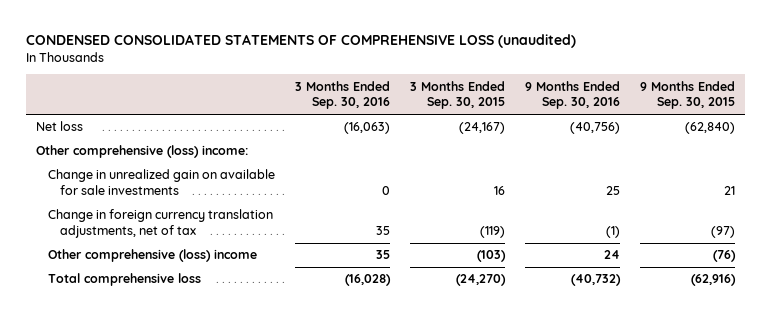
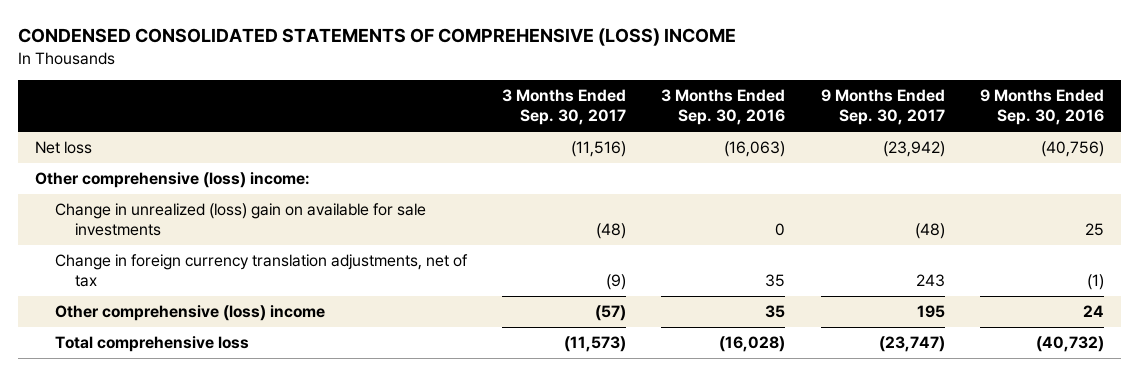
- CONDENSED CONSOLIDATED STATEMENTS OF COMPREHENSIVE LOSS (unaudited)
+ CONDENSED CONSOLIDATED STATEMENTS OF COMPREHENSIVE (LOSS) INCOME
- | 3 Months Ended Sep. 30, 2016 | 3 Months Ended Sep. 30, 2015 | 9 Months Ended Sep. 30, 2016 | 9 Months Ended Sep. 30, 2015
+ | 3 Months Ended Sep. 30, 2017 | 3 Months Ended Sep. 30, 2016 | 9 Months Ended Sep. 30, 2017 | 9 Months Ended Sep. 30, 2016
- Change in unrealized gain on available for sale investments | 0 | 16 | 25 | 21
+ Change in unrealized (loss) gain on available for sale investments | (48) | 0 | (48) | 25

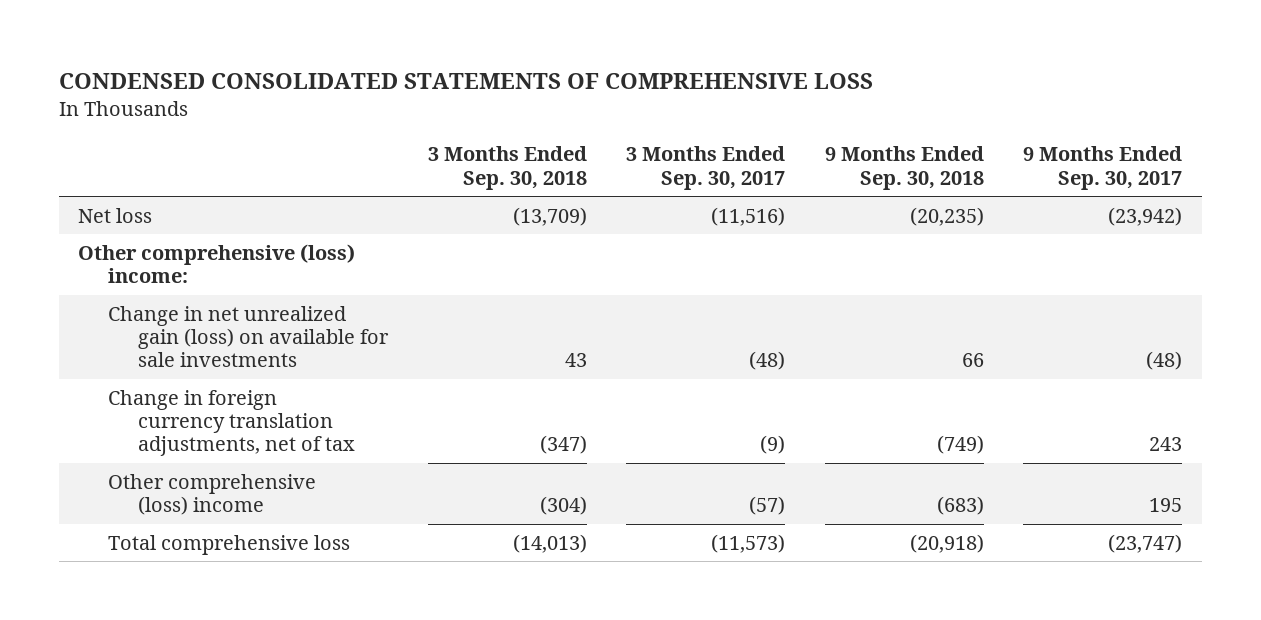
- CONDENSED CONSOLIDATED STATEMENTS OF COMPREHENSIVE (LOSS) INCOME
+ CONDENSED CONSOLIDATED STATEMENTS OF COMPREHENSIVE LOSS
- | 3 Months Ended Sep. 30, 2017 | 3 Months Ended Sep. 30, 2016 | 9 Months Ended Sep. 30, 2017 | 9 Months Ended Sep. 30, 2016
+ | 3 Months Ended Sep. 30, 2018 | 3 Months Ended Sep. 30, 2017 | 9 Months Ended Sep. 30, 2018 | 9 Months Ended Sep. 30, 2017
- Change in unrealized (loss) gain on available for sale investments | (48) | 0 | (48) | 25
+ Change in net unrealized gain (loss) on available for sale investments | 43 | (48) | 66 | (48)

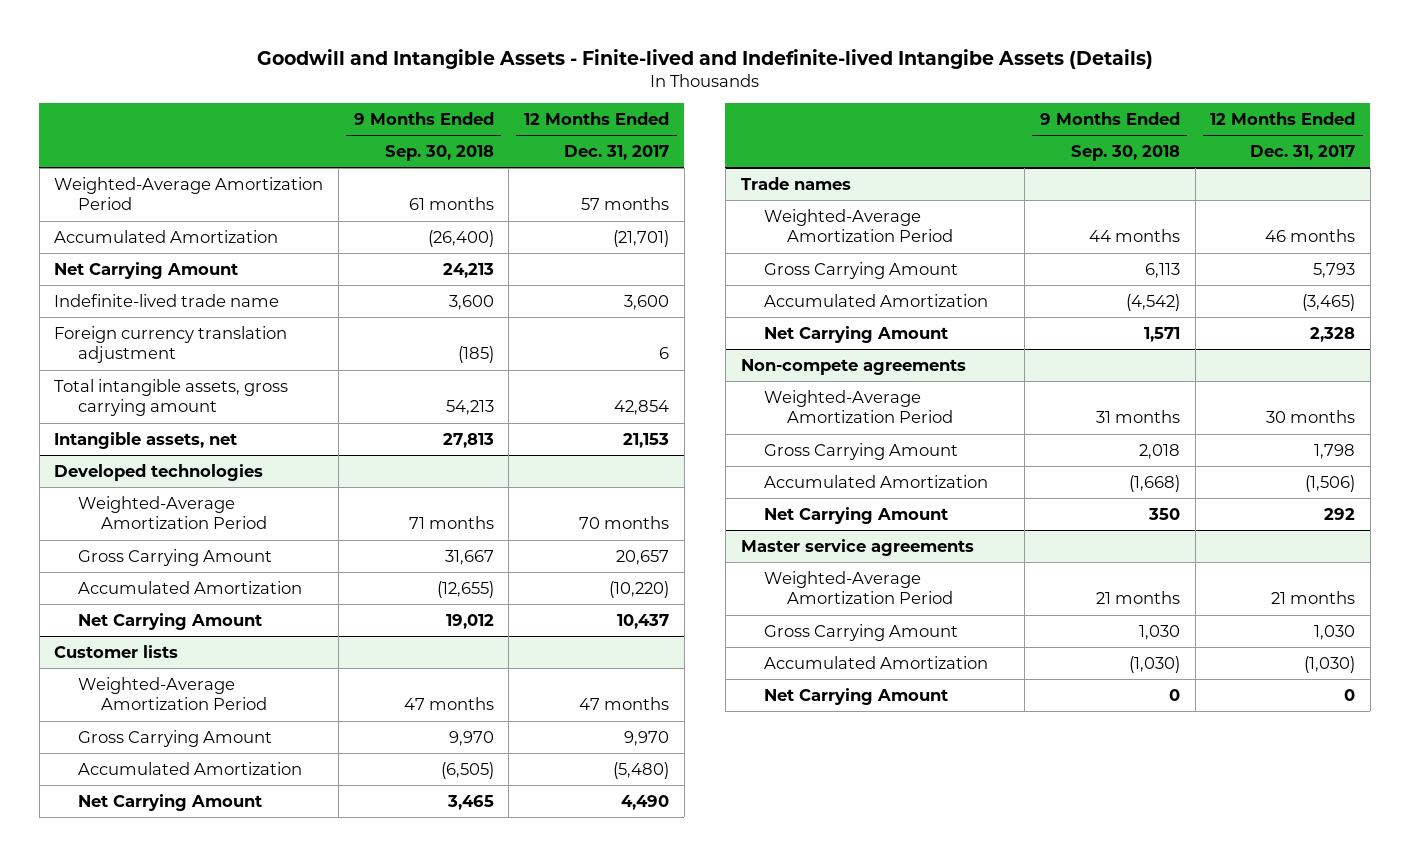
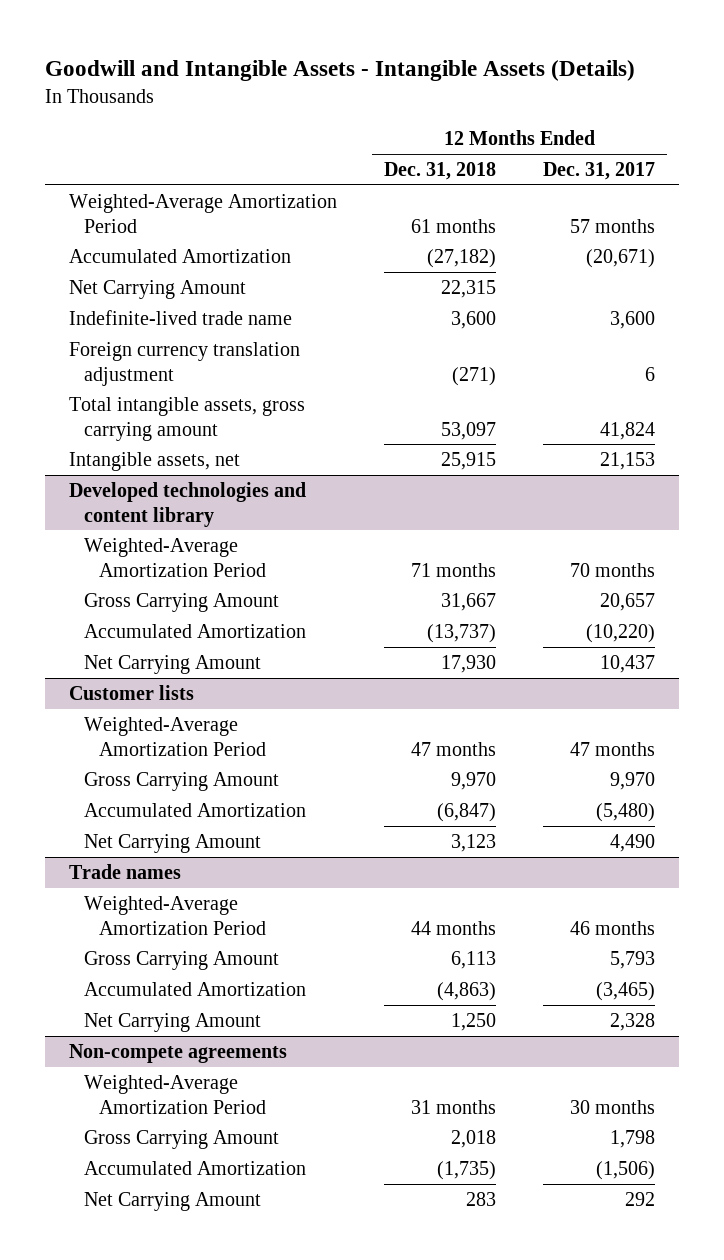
- Goodwill and Intangible Assets - Finite-lived and Indefinite-lived Intangibe Assets (Details)
+ Goodwill and Intangible Assets - Intangible Assets (Details)
- | 9 Months Ended Sep. 30, 2018 | 12 Months Ended Dec. 31, 2017
+ | 12 Months Ended Dec. 31, 2018 | 12 Months Ended Dec. 31, 2017
- Accumulated Amortization | (26,400) | (21,701)
+ Accumulated Amortization | (27,182) | (20,671)
- Total intangible assets, gross carrying amount | 54,213 | 42,854
+ Total intangible assets, gross carrying amount | 53,097 | 41,824
- Developed technologies
+ Developed technologies and content library
- Master service agreements
- Weighted-Average Amortization Period | 21 months | 21 months
- Gross Carrying Amount | 1,030 | 1,030
- Accumulated Amortization | (1,030) | (1,030)
- Net Carrying Amount | 0 | 0

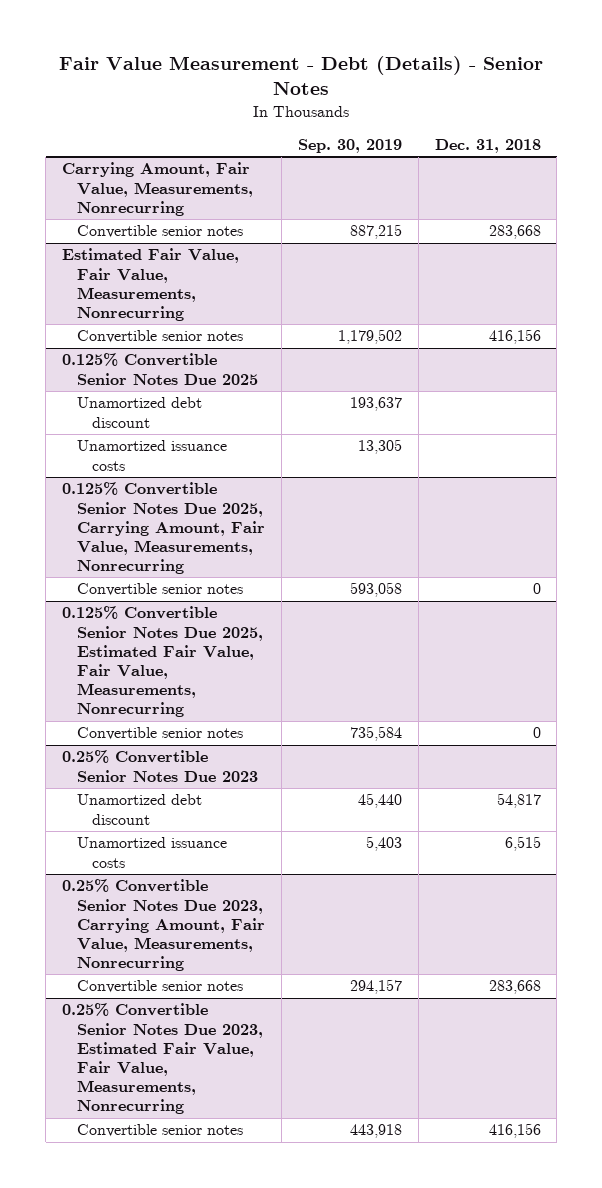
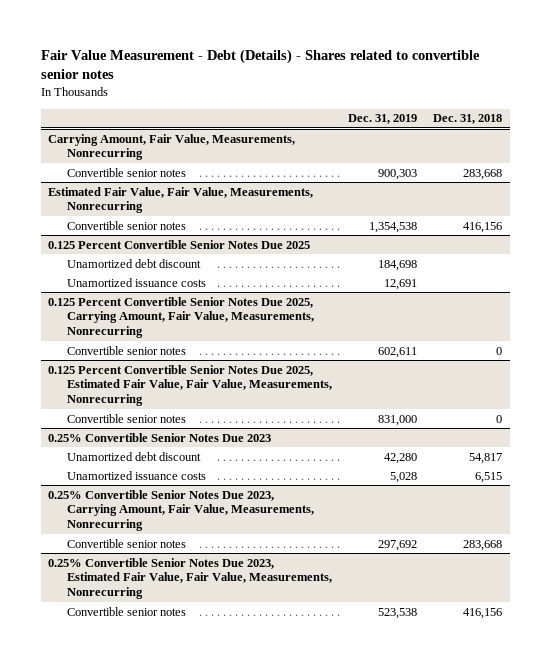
- Fair Value Measurement - Debt (Details) - Senior Notes
+ Fair Value Measurement - Debt (Details) - Shares related to convertible senior notes
- | Sep. 30, 2019 | Dec. 31, 2018
+ | Dec. 31, 2019 | Dec. 31, 2018
- 0.125% Convertible Senior Notes Due 2025
+ 0.125 Percent Convertible Senior Notes Due 2025
- 0.125% Convertible Senior Notes Due 2025, Carrying Amount, Fair Value, Measurements, Nonrecurring
+ 0.125 Percent Convertible Senior Notes Due 2025, Carrying Amount, Fair Value, Measurements, Nonrecurring
- 0.125% Convertible Senior Notes Due 2025, Estimated Fair Value, Fair Value, Measurements, Nonrecurring
+ 0.125 Percent Convertible Senior Notes Due 2025, Estimated Fair Value, Fair Value, Measurements, Nonrecurring

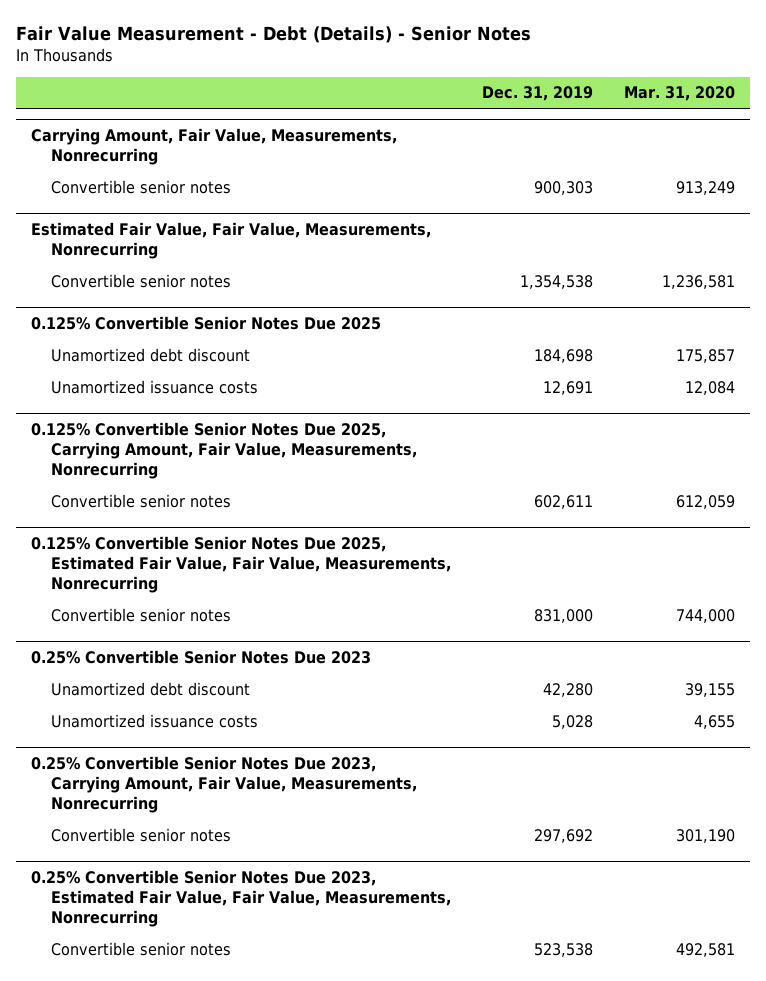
- Fair Value Measurement - Debt (Details) - Shares related to convertible senior notes
+ Fair Value Measurement - Debt (Details) - Senior Notes
- | Dec. 31, 2019 | Dec. 31, 2018
+ | Dec. 31, 2019 | Mar. 31, 2020
- 0.125 Percent Convertible Senior Notes Due 2025
+ 0.125% Convertible Senior Notes Due 2025
- 0.125 Percent Convertible Senior Notes Due 2025, Carrying Amount, Fair Value, Measurements, Nonrecurring
+ 0.125% Convertible Senior Notes Due 2025, Carrying Amount, Fair Value, Measurements, Nonrecurring
- 0.125 Percent Convertible Senior Notes Due 2025, Estimated Fair Value, Fair Value, Measurements, Nonrecurring
+ 0.125% Convertible Senior Notes Due 2025, Estimated Fair Value, Fair Value, Measurements, Nonrecurring

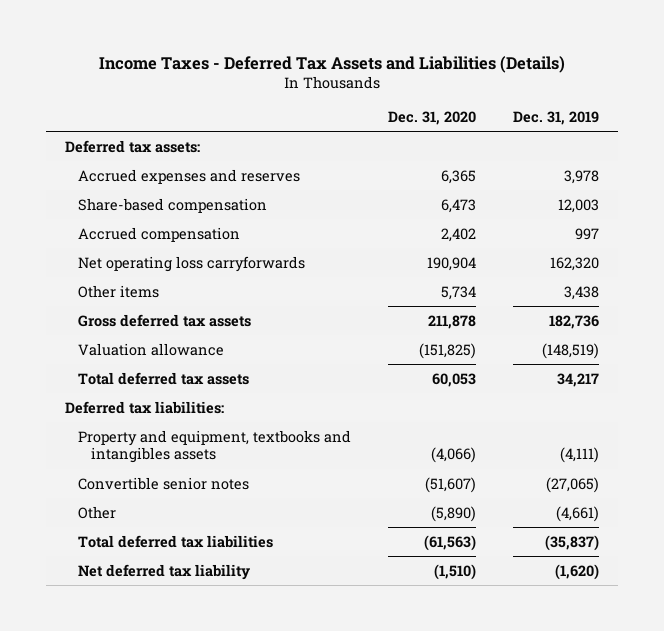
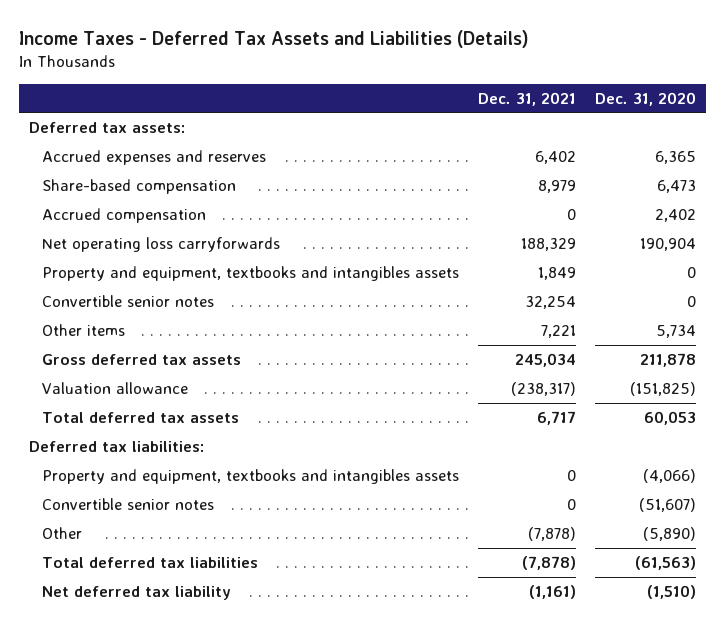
- | Dec. 31, 2020 | Dec. 31, 2019
+ | Dec. 31, 2021 | Dec. 31, 2020
+ Property and equipment, textbooks and intangibles assets | 1,849 | 0
+ Convertible senior notes | 32,254 | 0

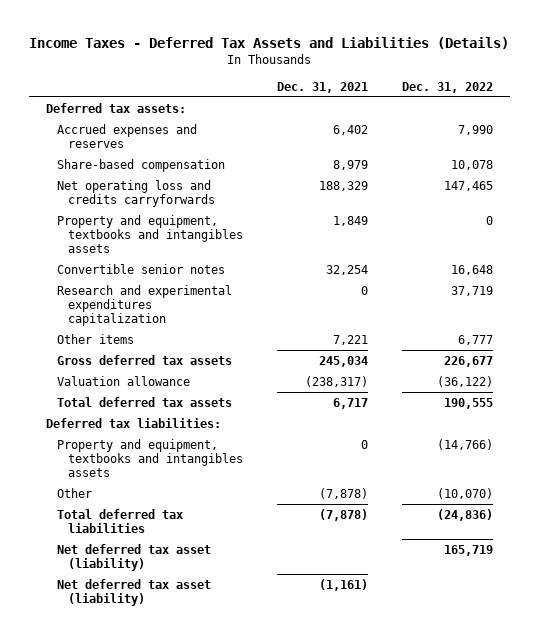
- | Dec. 31, 2021 | Dec. 31, 2020
+ | Dec. 31, 2021 | Dec. 31, 2022
- Accrued compensation | 0 | 2,402
- Net operating loss carryforwards | 188,329 | 190,904
+ Net operating loss and credits carryforwards | 188,329 | 147,465
+ Research and experimental expenditures capitalization | 0 | 37,719
- Convertible senior notes | 0 | (51,607)
- Net deferred tax liability | (1,161) | (1,510)
+ Net deferred tax asset (liability) | | 165,719
+ Net deferred tax asset (liability) | (1,161) |

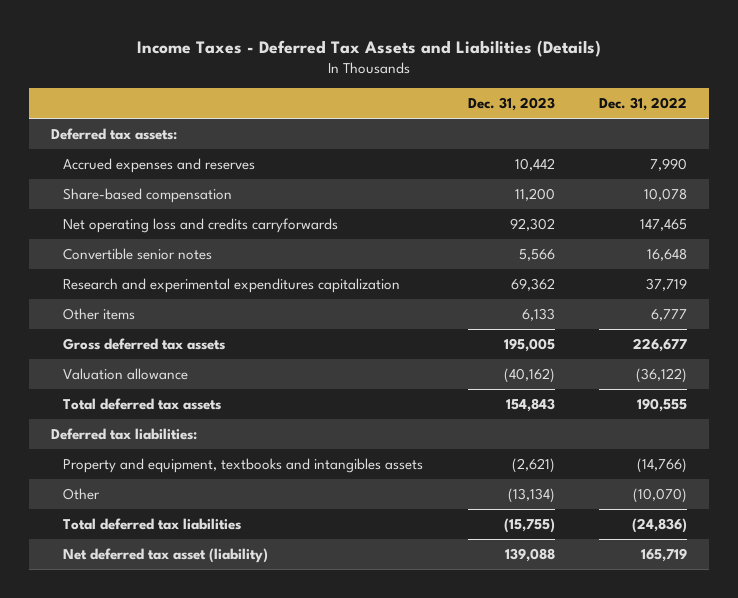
- | Dec. 31, 2021 | Dec. 31, 2022
+ | Dec. 31, 2023 | Dec. 31, 2022
- Property and equipment, textbooks and intangibles assets | 1,849 | 0
- Net deferred tax asset (liability) | (1,161) |

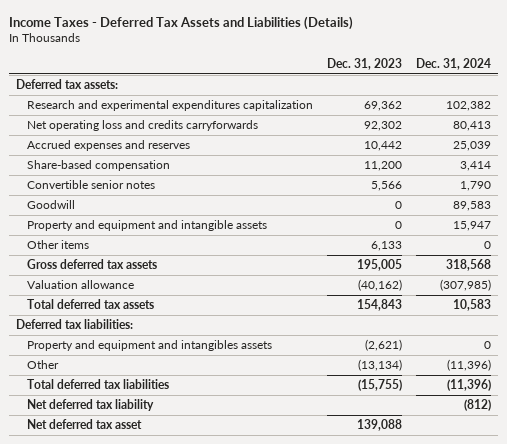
- | Dec. 31, 2023 | Dec. 31, 2022
+ | Dec. 31, 2023 | Dec. 31, 2024
moved up: Research and experimental expenditures capitalization | 69,362 | 102,382
moved up: Net operating loss and credits carryforwards | 92,302 | 80,413
+ Goodwill | 0 | 89,583
+ Property and equipment and intangible assets | 0 | 15,947
- Property and equipment, textbooks and intangibles assets | (2,621) | (14,766)
+ Property and equipment and intangibles assets | (2,621) | 0
- Net deferred tax asset (liability) | 139,088 | 165,719
+ Net deferred tax liability | | (812)
+ Net deferred tax asset | 139,088 |

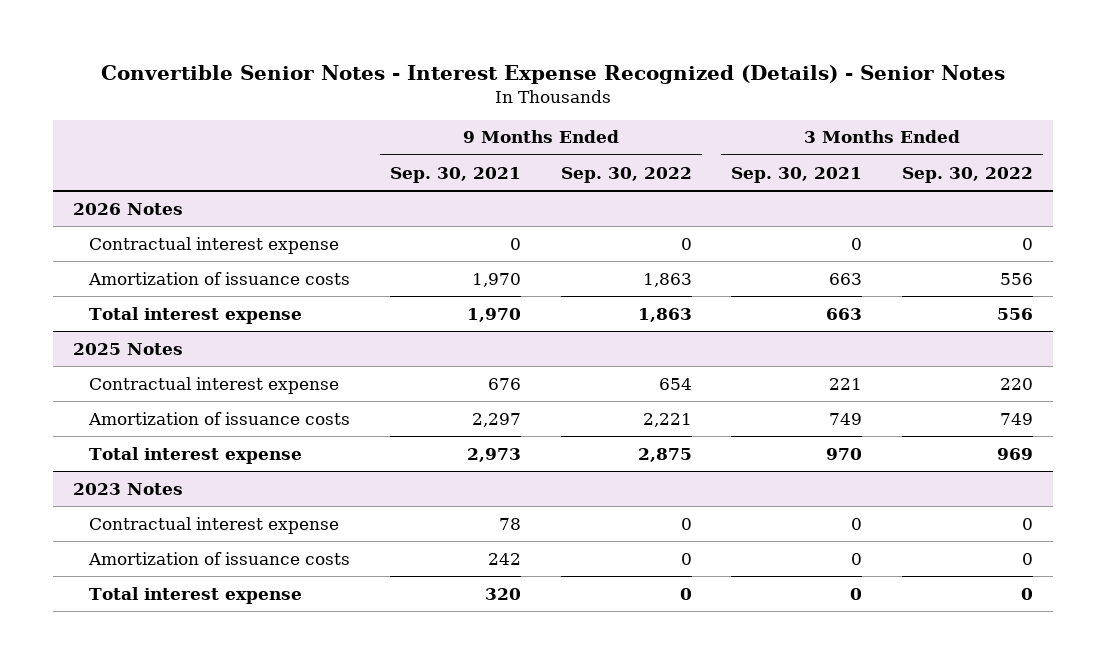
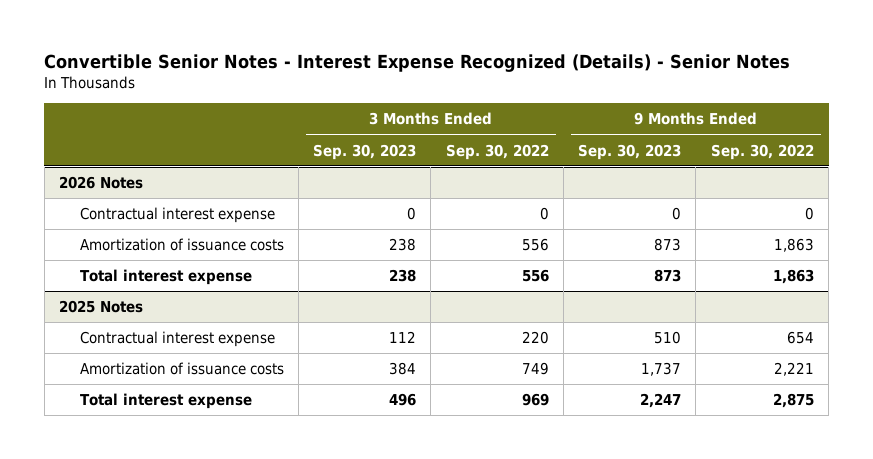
- | 9 Months Ended Sep. 30, 2021 | 9 Months Ended Sep. 30, 2022 | 3 Months Ended Sep. 30, 2021 | 3 Months Ended Sep. 30, 2022
+ | 3 Months Ended Sep. 30, 2023 | 3 Months Ended Sep. 30, 2022 | 9 Months Ended Sep. 30, 2023 | 9 Months Ended Sep. 30, 2022
- 2023 Notes
- Contractual interest expense | 78 | 0 | 0 | 0
- Amortization of issuance costs | 242 | 0 | 0 | 0
- Total interest expense | 320 | 0 | 0 | 0

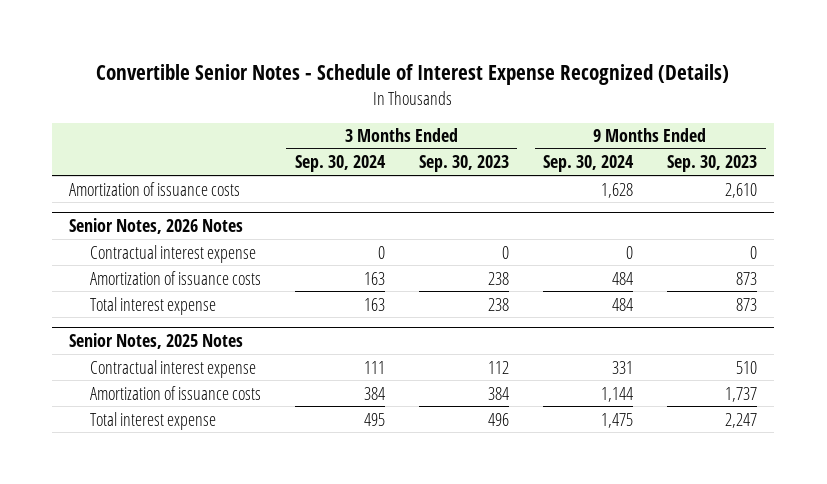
- Convertible Senior Notes - Interest Expense Recognized (Details) - Senior Notes
+ Convertible Senior Notes - Schedule of Interest Expense Recognized (Details)
- | 3 Months Ended Sep. 30, 2023 | 3 Months Ended Sep. 30, 2022 | 9 Months Ended Sep. 30, 2023 | 9 Months Ended Sep. 30, 2022
+ | 3 Months Ended Sep. 30, 2024 | 3 Months Ended Sep. 30, 2023 | 9 Months Ended Sep. 30, 2024 | 9 Months Ended Sep. 30, 2023
- 2026 Notes
+ Amortization of issuance costs | | | 1,628 | 2,610
+ Senior Notes, 2026 Notes
- 2025 Notes
+ Senior Notes, 2025 Notes

